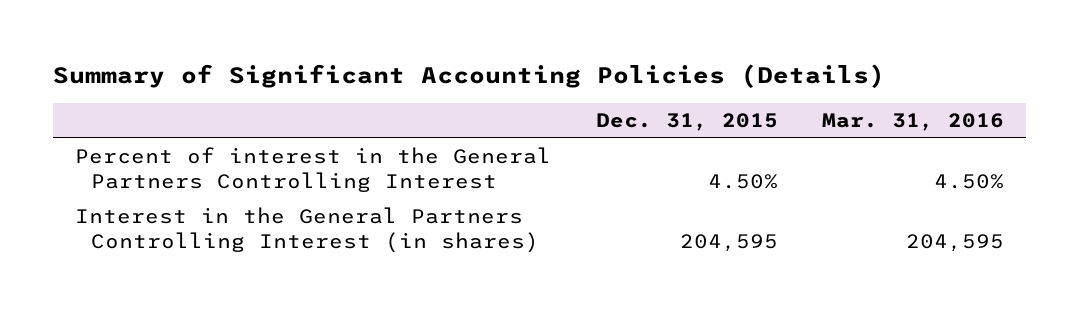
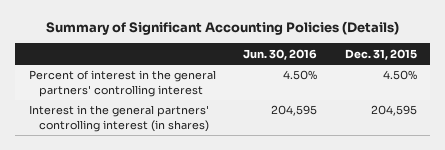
- | Dec. 31, 2015 | Mar. 31, 2016
+ | Jun. 30, 2016 | Dec. 31, 2015
- Percent of interest in the General Partners Controlling Interest | 4.50% | 4.50%
- Interest in the General Partners Controlling Interest (in shares) | 204,595 | 204,595
+ Percent of interest in the general partners' controlling interest | 4.50% | 4.50%
+ Interest in the general partners' controlling interest (in shares) | 204,595 | 204,595

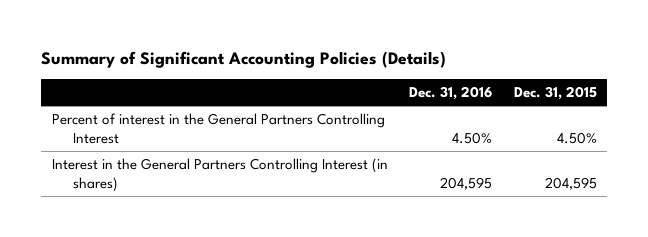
- | Jun. 30, 2016 | Dec. 31, 2015
+ | Dec. 31, 2016 | Dec. 31, 2015
- Percent of interest in the general partners' controlling interest | 4.50% | 4.50%
- Interest in the general partners' controlling interest (in shares) | 204,595 | 204,595
+ Percent of interest in the General Partners Controlling Interest | 4.50% | 4.50%
+ Interest in the General Partners Controlling Interest (in shares) | 204,595 | 204,595

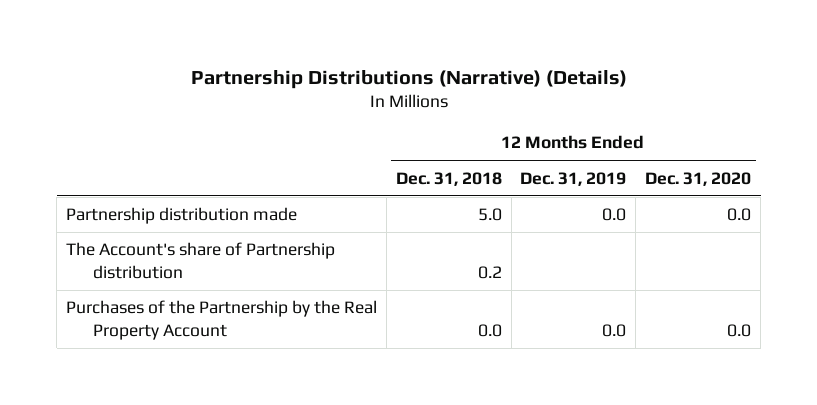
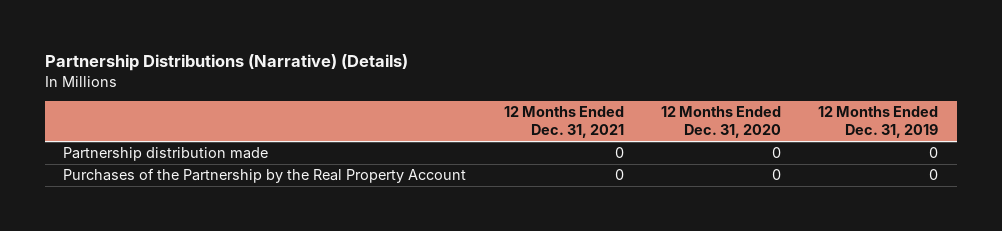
- | 12 Months Ended Dec. 31, 2018 | 12 Months Ended Dec. 31, 2019 | 12 Months Ended Dec. 31, 2020
+ | 12 Months Ended Dec. 31, 2021 | 12 Months Ended Dec. 31, 2020 | 12 Months Ended Dec. 31, 2019
- Partnership distribution made | 5.0 | 0.0 | 0.0
- The Account's share of Partnership distribution | 0.2 | |
- Purchases of the Partnership by the Real Property Account | 0.0 | 0.0 | 0.0
+ Partnership distribution made | 0 | 0 | 0
+ Purchases of the Partnership by the Real Property Account | 0 | 0 | 0

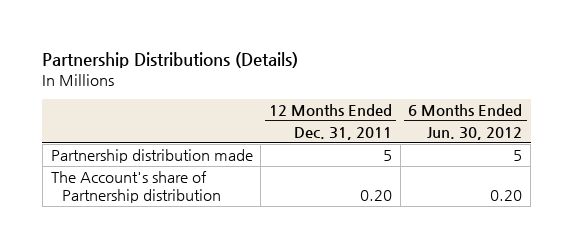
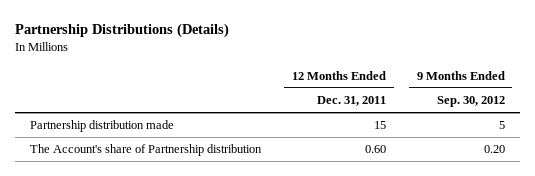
- | 12 Months Ended Dec. 31, 2011 | 6 Months Ended Jun. 30, 2012
+ | 12 Months Ended Dec. 31, 2011 | 9 Months Ended Sep. 30, 2012
- Partnership distribution made | 5 | 5
- The Account's share of Partnership distribution | 0.20 | 0.20
+ Partnership distribution made | 15 | 5
+ The Account's share of Partnership distribution | 0.60 | 0.20

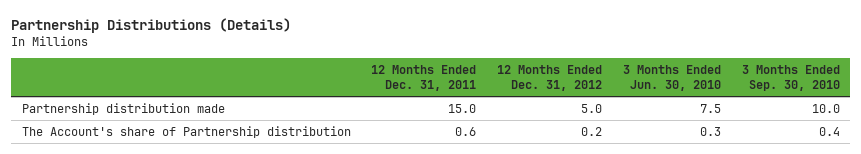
- | 12 Months Ended Dec. 31, 2011 | 9 Months Ended Sep. 30, 2012
+ | 12 Months Ended Dec. 31, 2011 | 12 Months Ended Dec. 31, 2012 | 3 Months Ended Jun. 30, 2010 | 3 Months Ended Sep. 30, 2010
- Partnership distribution made | 15 | 5
- The Account's share of Partnership distribution | 0.60 | 0.20
+ Partnership distribution made | 15.0 | 5.0 | 7.5 | 10.0
+ The Account's share of Partnership distribution | 0.6 | 0.2 | 0.3 | 0.4

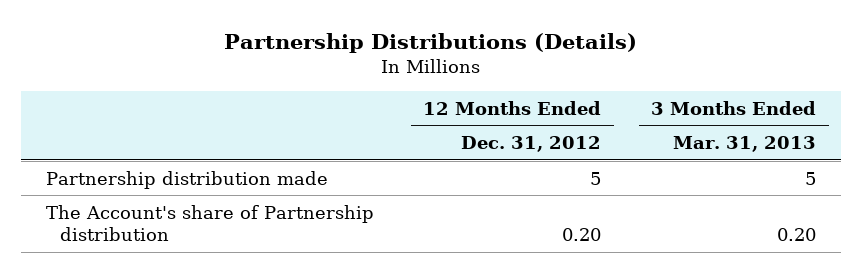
- | 12 Months Ended Dec. 31, 2011 | 12 Months Ended Dec. 31, 2012 | 3 Months Ended Jun. 30, 2010 | 3 Months Ended Sep. 30, 2010
+ | 12 Months Ended Dec. 31, 2012 | 3 Months Ended Mar. 31, 2013
- Partnership distribution made | 15.0 | 5.0 | 7.5 | 10.0
- The Account's share of Partnership distribution | 0.6 | 0.2 | 0.3 | 0.4
+ Partnership distribution made | 5 | 5
+ The Account's share of Partnership distribution | 0.20 | 0.20

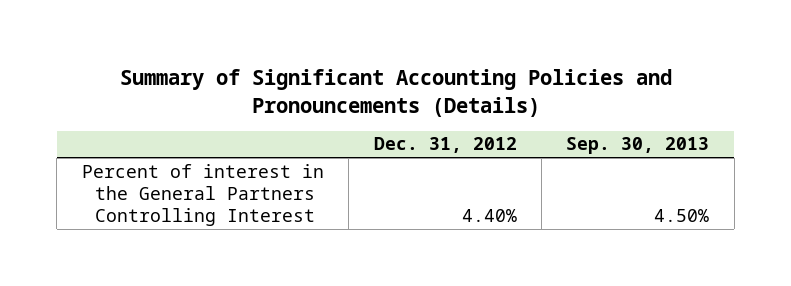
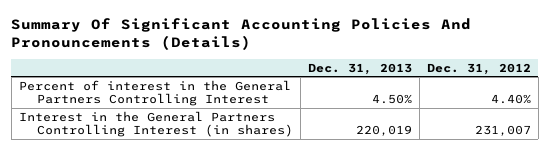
- Summary of Significant Accounting Policies and Pronouncements (Details)
+ Summary Of Significant Accounting Policies And Pronouncements (Details)
- | Dec. 31, 2012 | Sep. 30, 2013
+ | Dec. 31, 2013 | Dec. 31, 2012
+ Interest in the General Partners Controlling Interest (in shares) | 220,019 | 231,007

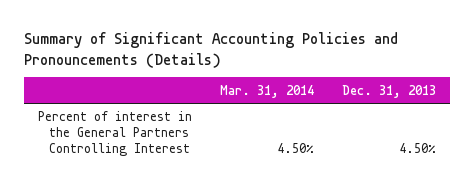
- Summary Of Significant Accounting Policies And Pronouncements (Details)
+ Summary of Significant Accounting Policies and Pronouncements (Details)
- | Dec. 31, 2013 | Dec. 31, 2012
+ | Mar. 31, 2014 | Dec. 31, 2013
- Interest in the General Partners Controlling Interest (in shares) | 220,019 | 231,007

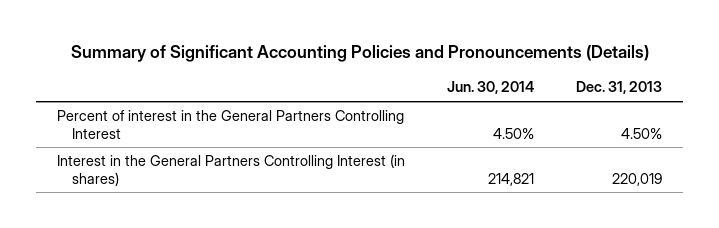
- | Mar. 31, 2014 | Dec. 31, 2013
+ | Jun. 30, 2014 | Dec. 31, 2013
+ Interest in the General Partners Controlling Interest (in shares) | 214,821 | 220,019

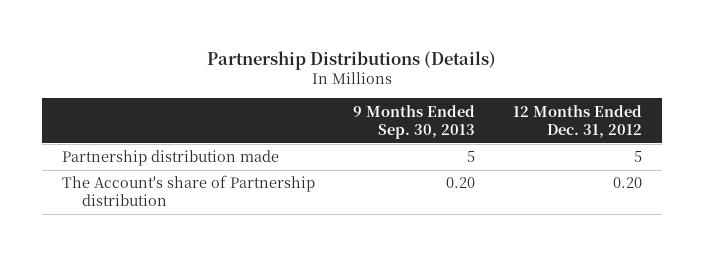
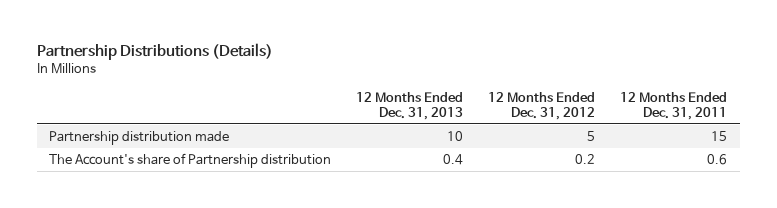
- | 9 Months Ended Sep. 30, 2013 | 12 Months Ended Dec. 31, 2012
+ | 12 Months Ended Dec. 31, 2013 | 12 Months Ended Dec. 31, 2012 | 12 Months Ended Dec. 31, 2011
- The Account's share of Partnership distribution | 0.20 | 0.20
+ The Account's share of Partnership distribution | 0.4 | 0.2 | 0.6

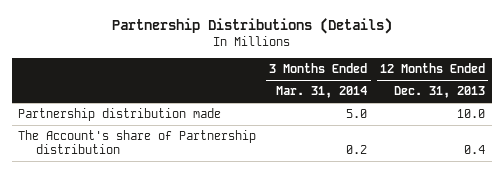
- | 12 Months Ended Dec. 31, 2013 | 12 Months Ended Dec. 31, 2012 | 12 Months Ended Dec. 31, 2011
+ | 3 Months Ended Mar. 31, 2014 | 12 Months Ended Dec. 31, 2013
- Partnership distribution made | 10 | 5 | 15
+ Partnership distribution made | 5.0 | 10.0

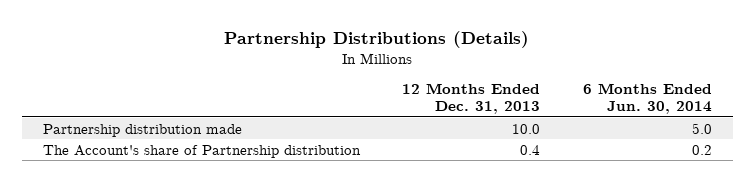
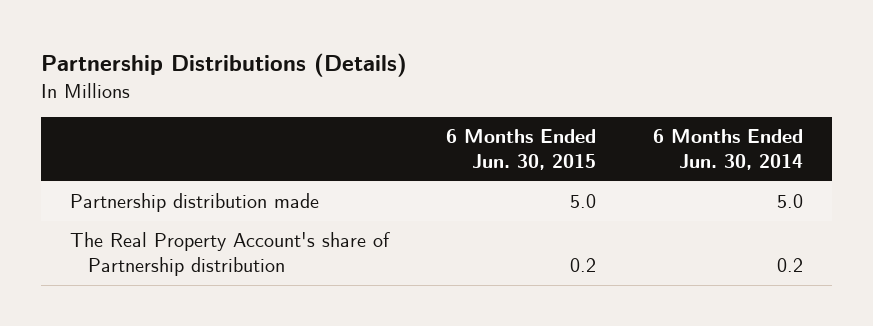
- | 12 Months Ended Dec. 31, 2013 | 6 Months Ended Jun. 30, 2014
+ | 6 Months Ended Jun. 30, 2015 | 6 Months Ended Jun. 30, 2014
- The Account's share of Partnership distribution | 0.4 | 0.2
+ The Real Property Account's share of Partnership distribution | 0.2 | 0.2

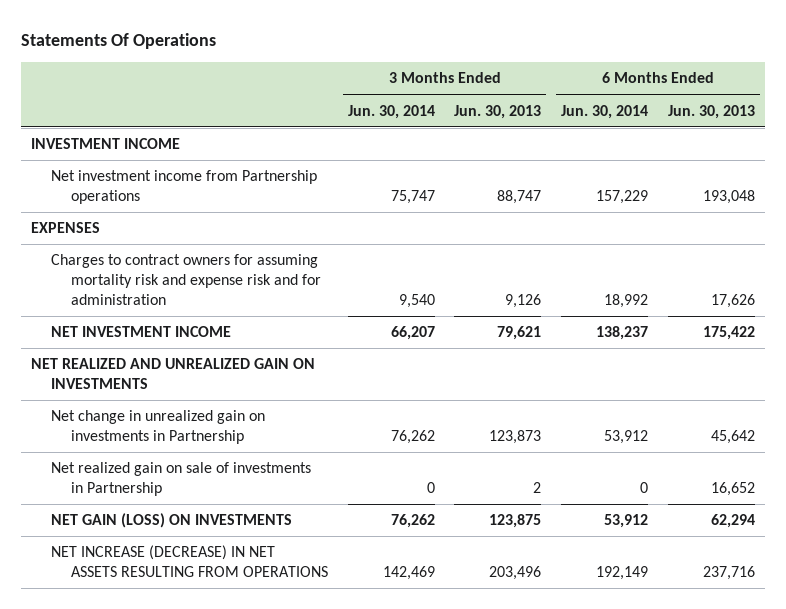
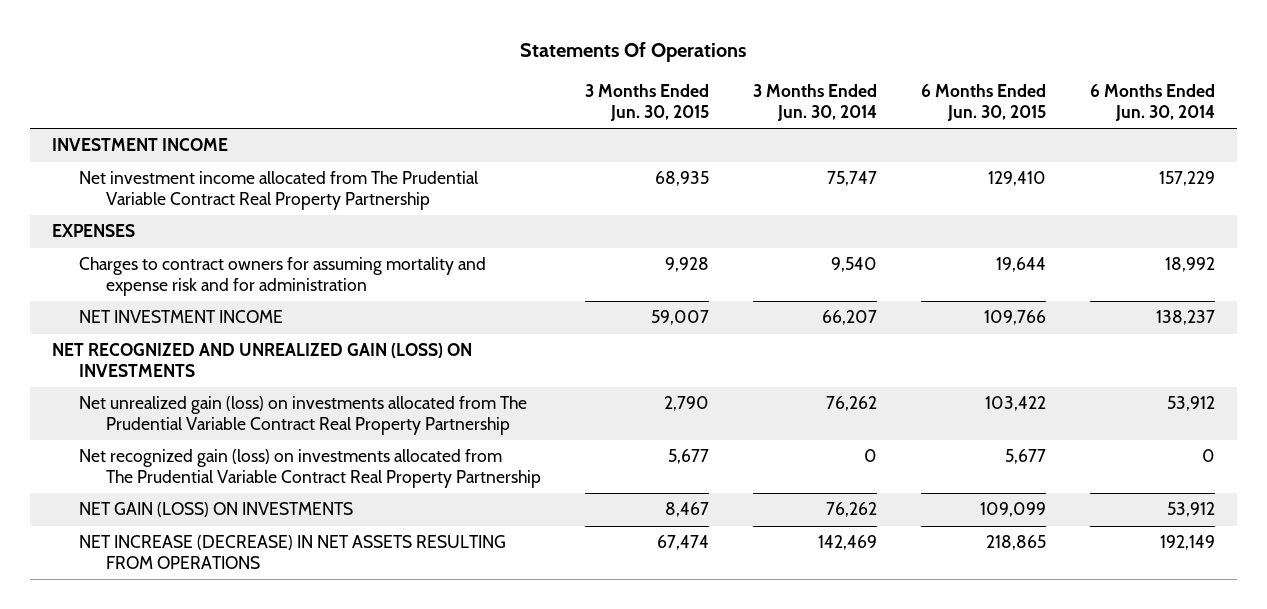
- | 3 Months Ended Jun. 30, 2014 | 3 Months Ended Jun. 30, 2013 | 6 Months Ended Jun. 30, 2014 | 6 Months Ended Jun. 30, 2013
+ | 3 Months Ended Jun. 30, 2015 | 3 Months Ended Jun. 30, 2014 | 6 Months Ended Jun. 30, 2015 | 6 Months Ended Jun. 30, 2014
- Net investment income from Partnership operations | 75,747 | 88,747 | 157,229 | 193,048
+ Net investment income allocated from The Prudential Variable Contract Real Property Partnership | 68,935 | 75,747 | 129,410 | 157,229
- Charges to contract owners for assuming mortality risk and expense risk and for administration | 9,540 | 9,126 | 18,992 | 17,626
+ Charges to contract owners for assuming mortality and expense risk and for administration | 9,928 | 9,540 | 19,644 | 18,992
- NET REALIZED AND UNREALIZED GAIN ON INVESTMENTS
- Net change in unrealized gain on investments in Partnership | 76,262 | 123,873 | 53,912 | 45,642
- Net realized gain on sale of investments in Partnership | 0 | 2 | 0 | 16,652
+ NET RECOGNIZED AND UNREALIZED GAIN (LOSS) ON INVESTMENTS
+ Net unrealized gain (loss) on investments allocated from The Prudential Variable Contract Real Property Partnership | 2,790 | 76,262 | 103,422 | 53,912
+ Net recognized gain (loss) on investments allocated from The Prudential Variable Contract Real Property Partnership | 5,677 | 0 | 5,677 | 0

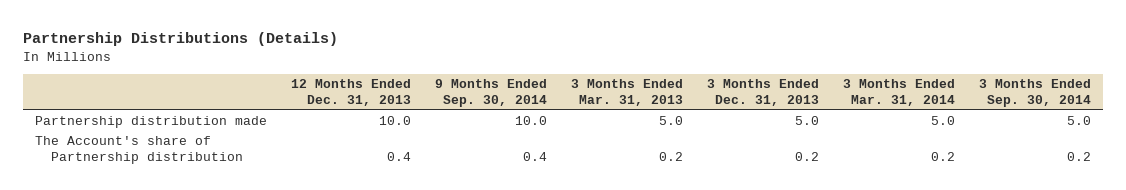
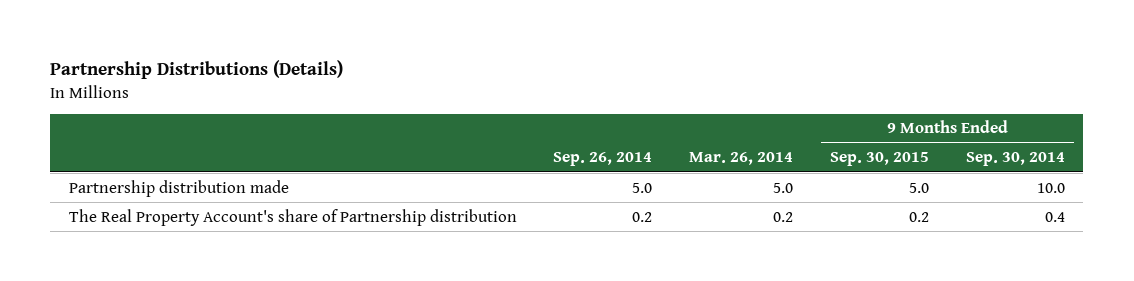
- | 12 Months Ended Dec. 31, 2013 | 9 Months Ended Sep. 30, 2014 | 3 Months Ended Mar. 31, 2013 | 3 Months Ended Dec. 31, 2013 | 3 Months Ended Mar. 31, 2014 | 3 Months Ended Sep. 30, 2014
+ | Sep. 26, 2014 | Mar. 26, 2014 | 9 Months Ended Sep. 30, 2015 | 9 Months Ended Sep. 30, 2014
- The Account's share of Partnership distribution | 0.4 | 0.4 | 0.2 | 0.2 | 0.2 | 0.2
+ The Real Property Account's share of Partnership distribution | 0.2 | 0.2 | 0.2 | 0.4

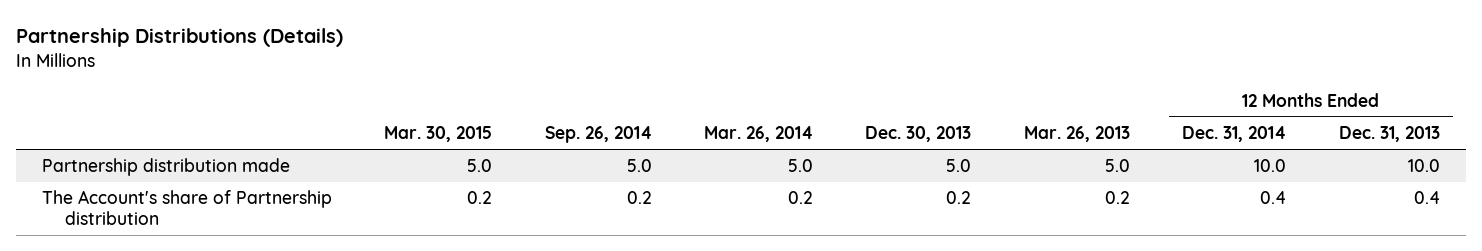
- | Sep. 26, 2014 | Mar. 26, 2014 | 9 Months Ended Sep. 30, 2015 | 9 Months Ended Sep. 30, 2014
+ | Mar. 30, 2015 | Sep. 26, 2014 | Mar. 26, 2014 | Dec. 30, 2013 | Mar. 26, 2013 | 12 Months Ended Dec. 31, 2014 | 12 Months Ended Dec. 31, 2013
- The Real Property Account's share of Partnership distribution | 0.2 | 0.2 | 0.2 | 0.4
+ The Account's share of Partnership distribution | 0.2 | 0.2 | 0.2 | 0.2 | 0.2 | 0.4 | 0.4

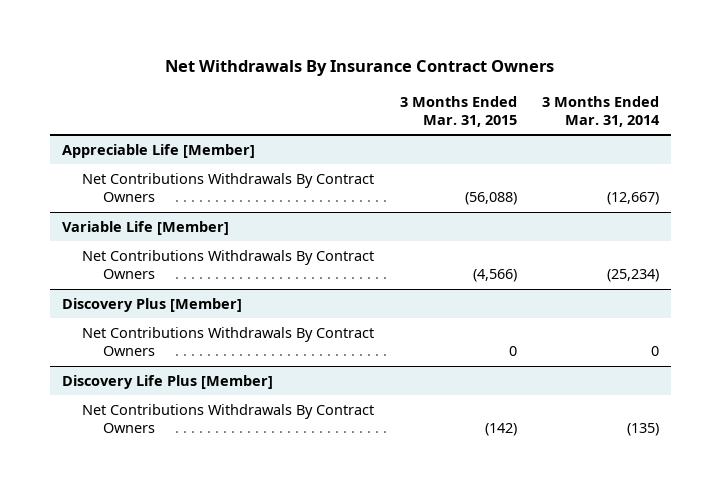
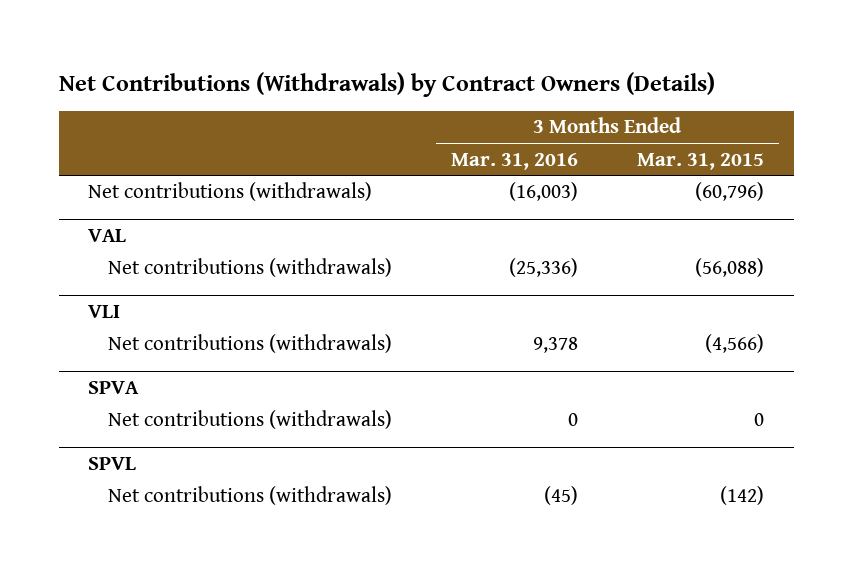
- Net Withdrawals By Insurance Contract Owners
+ Net Contributions (Withdrawals) by Contract Owners (Details)
- | 3 Months Ended Mar. 31, 2015 | 3 Months Ended Mar. 31, 2014
+ | 3 Months Ended Mar. 31, 2016 | 3 Months Ended Mar. 31, 2015
- Appreciable Life [Member]
- Net Contributions Withdrawals By Contract Owners | (56,088) | (12,667)
- Variable Life [Member]
- Net Contributions Withdrawals By Contract Owners | (4,566) | (25,234)
- Discovery Plus [Member]
- Net Contributions Withdrawals By Contract Owners | 0 | 0
- Discovery Life Plus [Member]
- Net Contributions Withdrawals By Contract Owners | (142) | (135)
+ Net contributions (withdrawals) | (16,003) | (60,796)
+ VAL
+ Net contributions (withdrawals) | (25,336) | (56,088)
+ VLI
+ Net contributions (withdrawals) | 9,378 | (4,566)
+ SPVA
+ Net contributions (withdrawals) | 0 | 0
+ SPVL
+ Net contributions (withdrawals) | (45) | (142)

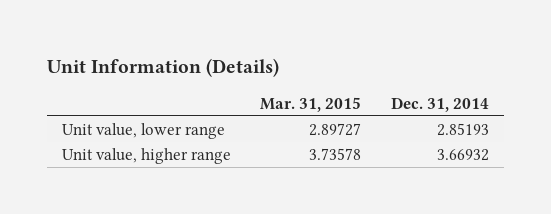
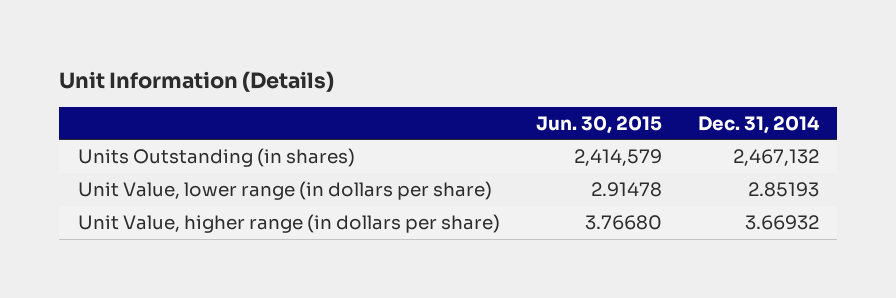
- | Mar. 31, 2015 | Dec. 31, 2014
+ | Jun. 30, 2015 | Dec. 31, 2014
- Unit value, lower range | 2.89727 | 2.85193
- Unit value, higher range | 3.73578 | 3.66932
+ Units Outstanding (in shares) | 2,414,579 | 2,467,132
+ Unit Value, lower range (in dollars per share) | 2.91478 | 2.85193
+ Unit Value, higher range (in dollars per share) | 3.76680 | 3.66932

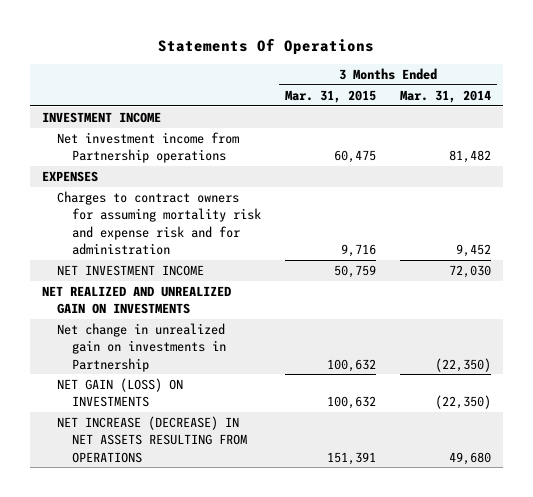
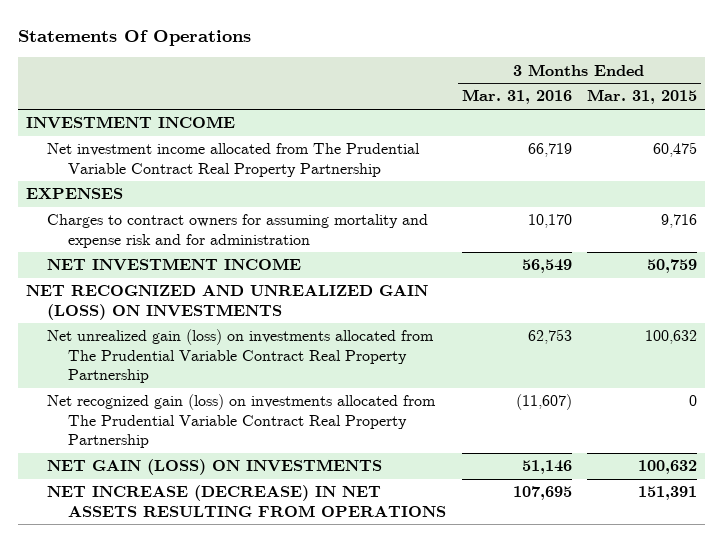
- | 3 Months Ended Mar. 31, 2015 | 3 Months Ended Mar. 31, 2014
+ | 3 Months Ended Mar. 31, 2016 | 3 Months Ended Mar. 31, 2015
- Net investment income from Partnership operations | 60,475 | 81,482
+ Net investment income allocated from The Prudential Variable Contract Real Property Partnership | 66,719 | 60,475
- Charges to contract owners for assuming mortality risk and expense risk and for administration | 9,716 | 9,452
+ Charges to contract owners for assuming mortality and expense risk and for administration | 10,170 | 9,716
- NET REALIZED AND UNREALIZED GAIN ON INVESTMENTS
- Net change in unrealized gain on investments in Partnership | 100,632 | (22,350)
+ NET RECOGNIZED AND UNREALIZED GAIN (LOSS) ON INVESTMENTS
+ Net unrealized gain (loss) on investments allocated from The Prudential Variable Contract Real Property Partnership | 62,753 | 100,632
+ Net recognized gain (loss) on investments allocated from The Prudential Variable Contract Real Property Partnership | (11,607) | 0

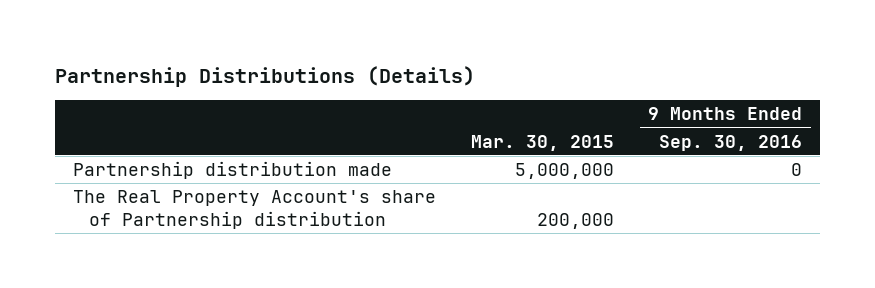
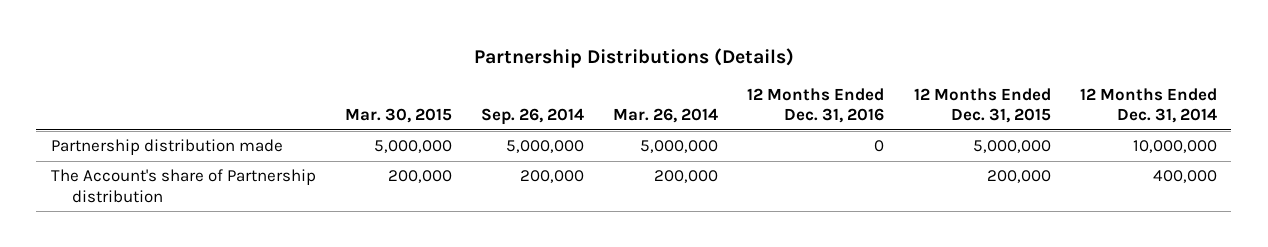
- | Mar. 30, 2015 | 9 Months Ended Sep. 30, 2016
+ | Mar. 30, 2015 | Sep. 26, 2014 | Mar. 26, 2014 | 12 Months Ended Dec. 31, 2016 | 12 Months Ended Dec. 31, 2015 | 12 Months Ended Dec. 31, 2014
- The Real Property Account's share of Partnership distribution | 200,000 |
+ The Account's share of Partnership distribution | 200,000 | 200,000 | 200,000 | | 200,000 | 400,000

